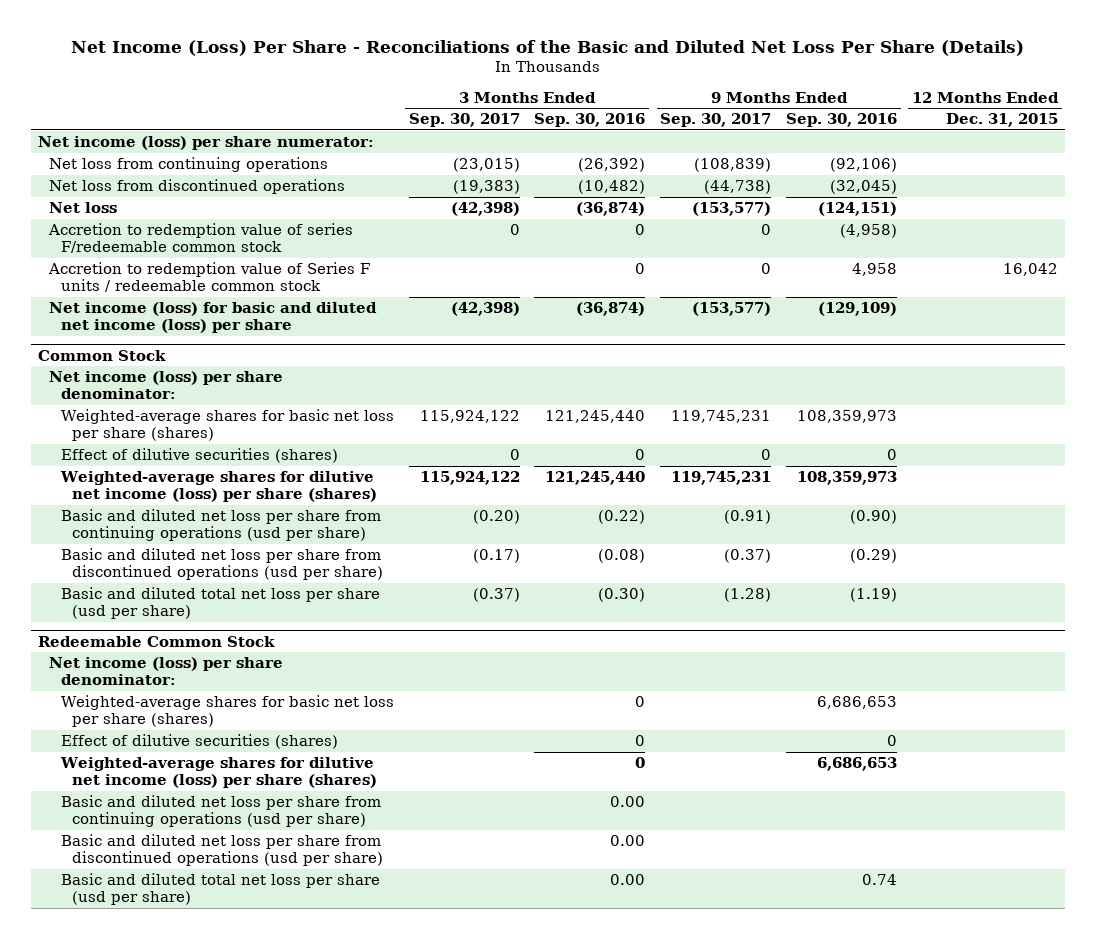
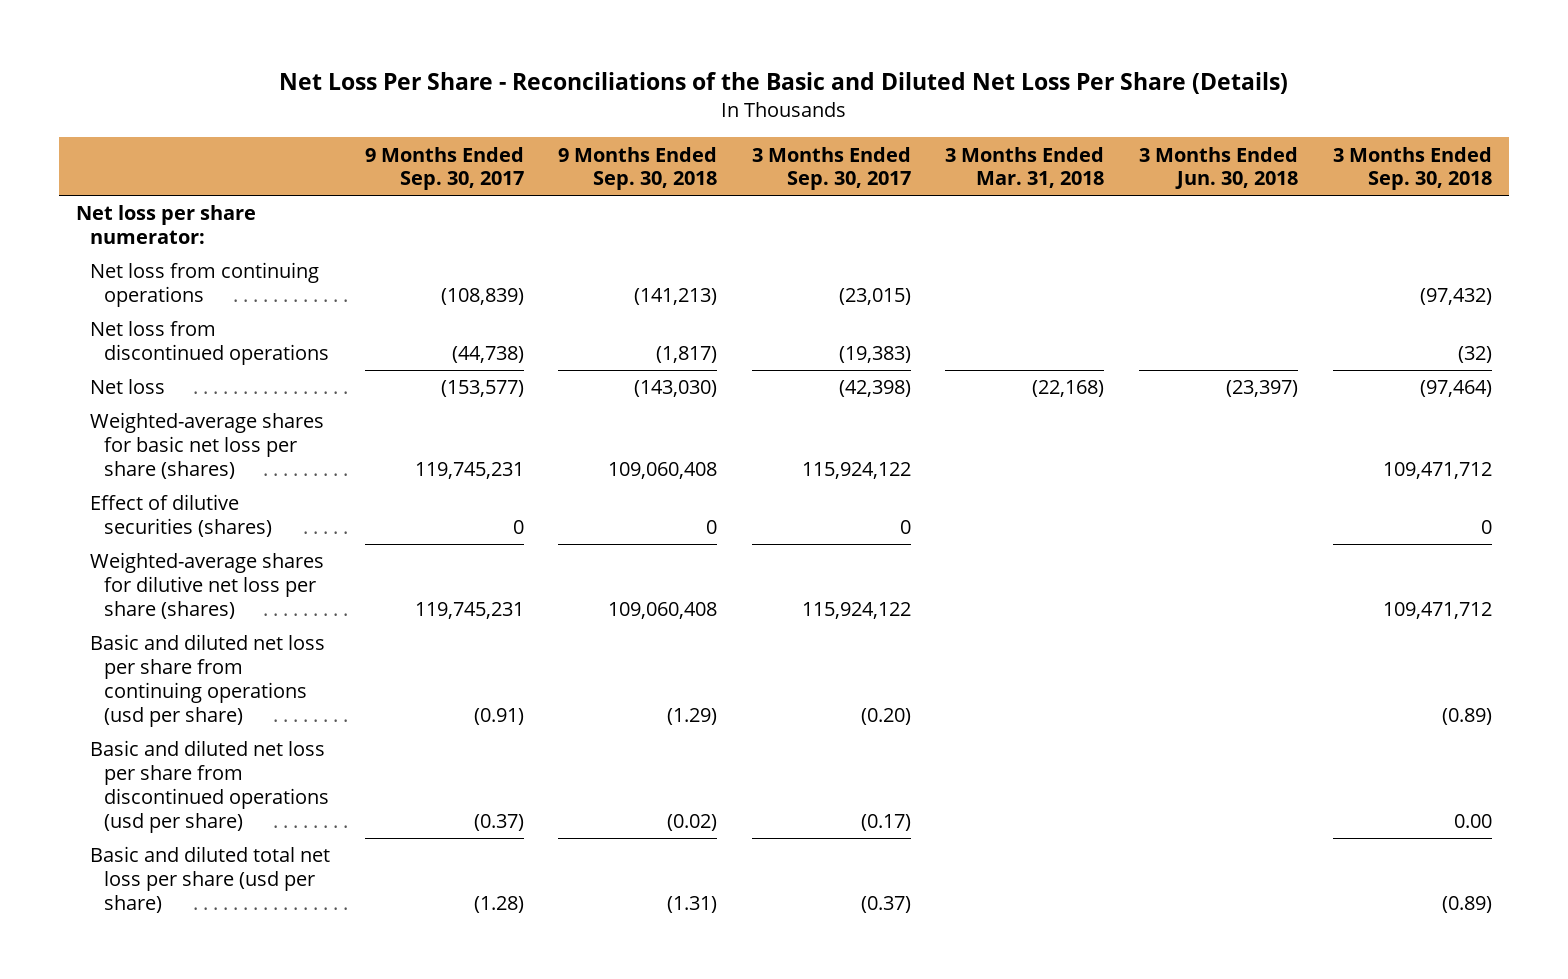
- Net Income (Loss) Per Share - Reconciliations of the Basic and Diluted Net Loss Per Share (Details)
+ Net Loss Per Share - Reconciliations of the Basic and Diluted Net Loss Per Share (Details)
- | 3 Months Ended Sep. 30, 2017 | 3 Months Ended Sep. 30, 2016 | 9 Months Ended Sep. 30, 2017 | 9 Months Ended Sep. 30, 2016 | 12 Months Ended Dec. 31, 2015
+ | 9 Months Ended Sep. 30, 2017 | 9 Months Ended Sep. 30, 2018 | 3 Months Ended Sep. 30, 2017 | 3 Months Ended Mar. 31, 2018 | 3 Months Ended Jun. 30, 2018 | 3 Months Ended Sep. 30, 2018
- Net income (loss) per share numerator:
+ Net loss per share numerator:
- Accretion to redemption value of series F/redeemable common stock | 0 | 0 | 0 | (4,958) |
- Accretion to redemption value of Series F units / redeemable common stock | | 0 | 0 | 4,958 | 16,042
- Net income (loss) for basic and diluted net income (loss) per share | (42,398) | (36,874) | (153,577) | (129,109) |
- Common Stock
- Net income (loss) per share denominator:
- Weighted-average shares for dilutive net income (loss) per share (shares) | 115,924,122 | 121,245,440 | 119,745,231 | 108,359,973 |
+ Weighted-average shares for dilutive net loss per share (shares) | 119,745,231 | 109,060,408 | 115,924,122 | | | 109,471,712
- Redeemable Common Stock
- Net income (loss) per share denominator:
- Weighted-average shares for basic net loss per share (shares) | | 0 | | 6,686,653 |
- Effect of dilutive securities (shares) | | 0 | | 0 |
- Weighted-average shares for dilutive net income (loss) per share (shares) | | 0 | | 6,686,653 |
- Basic and diluted net loss per share from continuing operations (usd per share) | | 0.00 | | |
- Basic and diluted net loss per share from discontinued operations (usd per share) | | 0.00 | | |
- Basic and diluted total net loss per share (usd per share) | | 0.00 | | 0.74 |

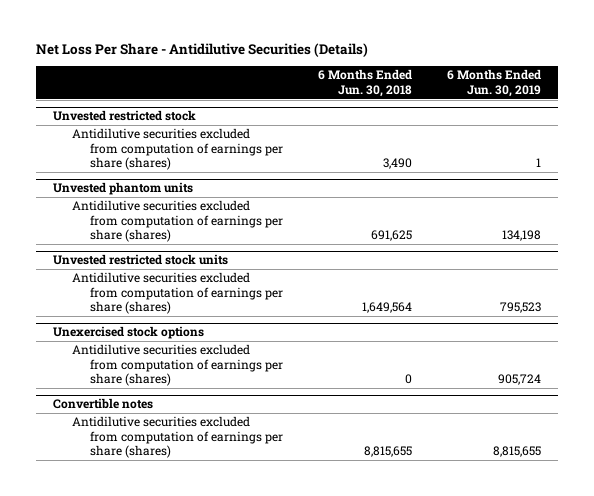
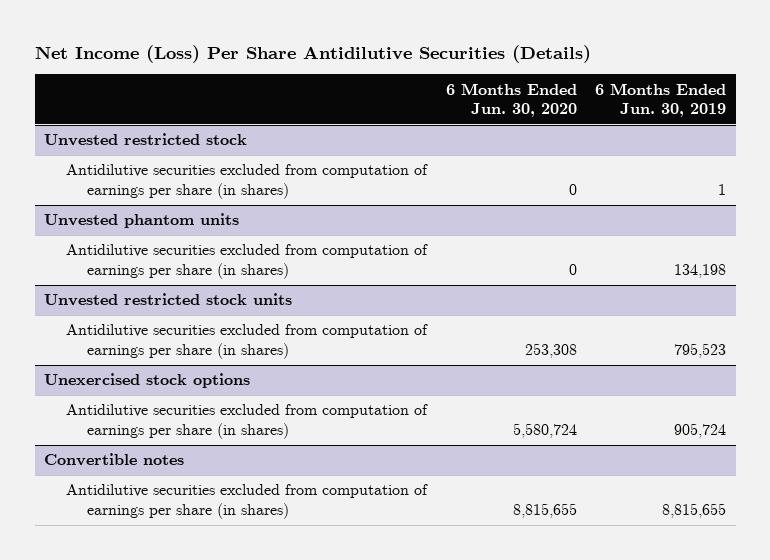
- Net Loss Per Share - Antidilutive Securities (Details)
+ Net Income (Loss) Per Share Antidilutive Securities (Details)
- | 6 Months Ended Jun. 30, 2018 | 6 Months Ended Jun. 30, 2019
+ | 6 Months Ended Jun. 30, 2020 | 6 Months Ended Jun. 30, 2019
@ Unvested restricted stock
- Antidilutive securities excluded from computation of earnings per share (shares) | 3,490 | 1
+ Antidilutive securities excluded from computation of earnings per share (in shares) | 0 | 1
@ Unvested phantom units
- Antidilutive securities excluded from computation of earnings per share (shares) | 691,625 | 134,198
+ Antidilutive securities excluded from computation of earnings per share (in shares) | 0 | 134,198
@ Unvested restricted stock units
- Antidilutive securities excluded from computation of earnings per share (shares) | 1,649,564 | 795,523
+ Antidilutive securities excluded from computation of earnings per share (in shares) | 253,308 | 795,523
@ Unexercised stock options
- Antidilutive securities excluded from computation of earnings per share (shares) | 0 | 905,724
+ Antidilutive securities excluded from computation of earnings per share (in shares) | 5,580,724 | 905,724
@ Convertible notes
- Antidilutive securities excluded from computation of earnings per share (shares) | 8,815,655 | 8,815,655
+ Antidilutive securities excluded from computation of earnings per share (in shares) | 8,815,655 | 8,815,655

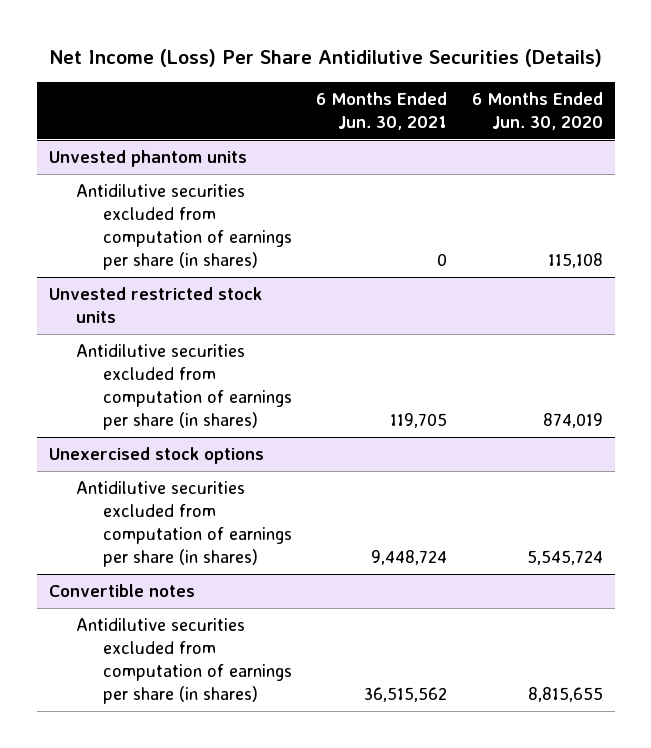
- | 6 Months Ended Jun. 30, 2020 | 6 Months Ended Jun. 30, 2019
+ | 6 Months Ended Jun. 30, 2021 | 6 Months Ended Jun. 30, 2020
- Unvested restricted stock
- Antidilutive securities excluded from computation of earnings per share (in shares) | 0 | 1
@ Unvested phantom units
- Antidilutive securities excluded from computation of earnings per share (in shares) | 0 | 134,198
+ Antidilutive securities excluded from computation of earnings per share (in shares) | 0 | 115,108
@ Unvested restricted stock units
- Antidilutive securities excluded from computation of earnings per share (in shares) | 253,308 | 795,523
+ Antidilutive securities excluded from computation of earnings per share (in shares) | 119,705 | 874,019
@ Unexercised stock options
- Antidilutive securities excluded from computation of earnings per share (in shares) | 5,580,724 | 905,724
+ Antidilutive securities excluded from computation of earnings per share (in shares) | 9,448,724 | 5,545,724

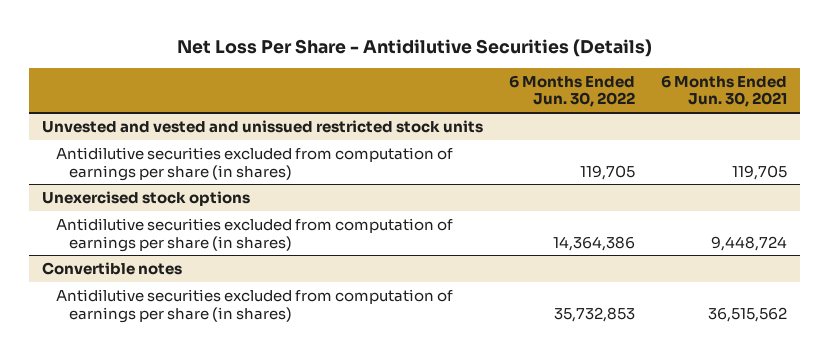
- Net Income (Loss) Per Share Antidilutive Securities (Details)
+ Net Loss Per Share - Antidilutive Securities (Details)
- | 6 Months Ended Jun. 30, 2021 | 6 Months Ended Jun. 30, 2020
+ | 6 Months Ended Jun. 30, 2022 | 6 Months Ended Jun. 30, 2021
- Unvested phantom units
- Antidilutive securities excluded from computation of earnings per share (in shares) | 0 | 115,108
- Unvested restricted stock units
+ Unvested and vested and unissued restricted stock units

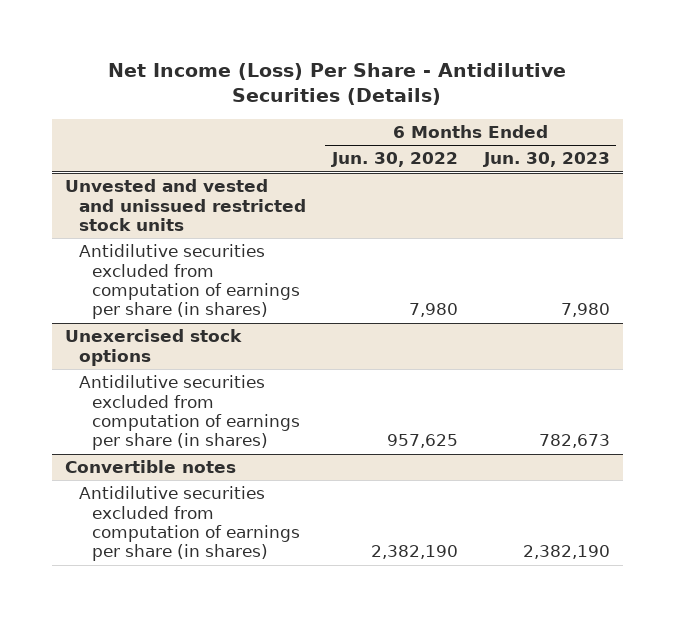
- Net Loss Per Share - Antidilutive Securities (Details)
+ Net Income (Loss) Per Share - Antidilutive Securities (Details)
- | 6 Months Ended Jun. 30, 2022 | 6 Months Ended Jun. 30, 2021
+ | 6 Months Ended Jun. 30, 2022 | 6 Months Ended Jun. 30, 2023
@ Unvested and vested and unissued restricted stock units
- Antidilutive securities excluded from computation of earnings per share (in shares) | 119,705 | 119,705
+ Antidilutive securities excluded from computation of earnings per share (in shares) | 7,980 | 7,980
@ Unexercised stock options
- Antidilutive securities excluded from computation of earnings per share (in shares) | 14,364,386 | 9,448,724
+ Antidilutive securities excluded from computation of earnings per share (in shares) | 957,625 | 782,673
@ Convertible notes
- Antidilutive securities excluded from computation of earnings per share (in shares) | 35,732,853 | 36,515,562
+ Antidilutive securities excluded from computation of earnings per share (in shares) | 2,382,190 | 2,382,190

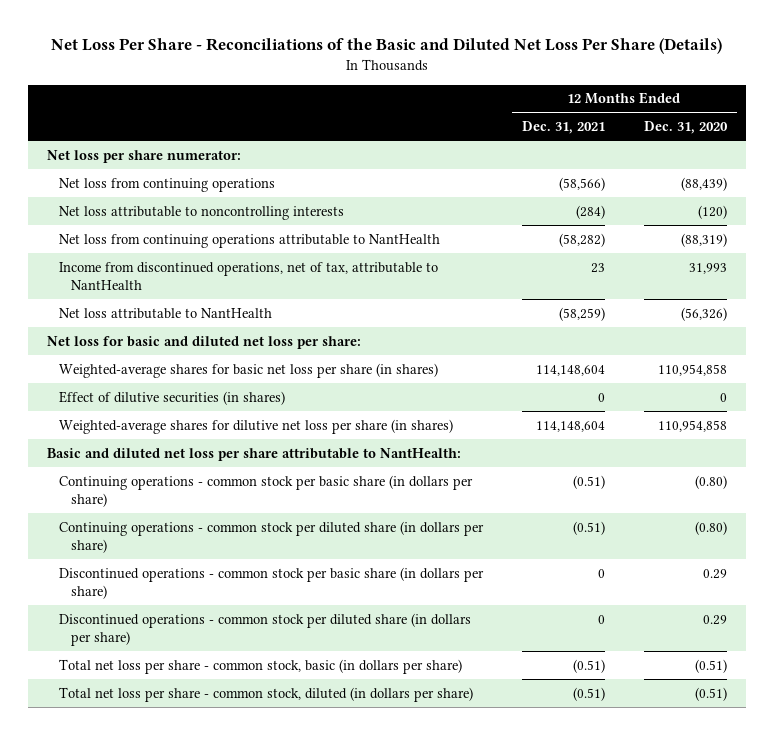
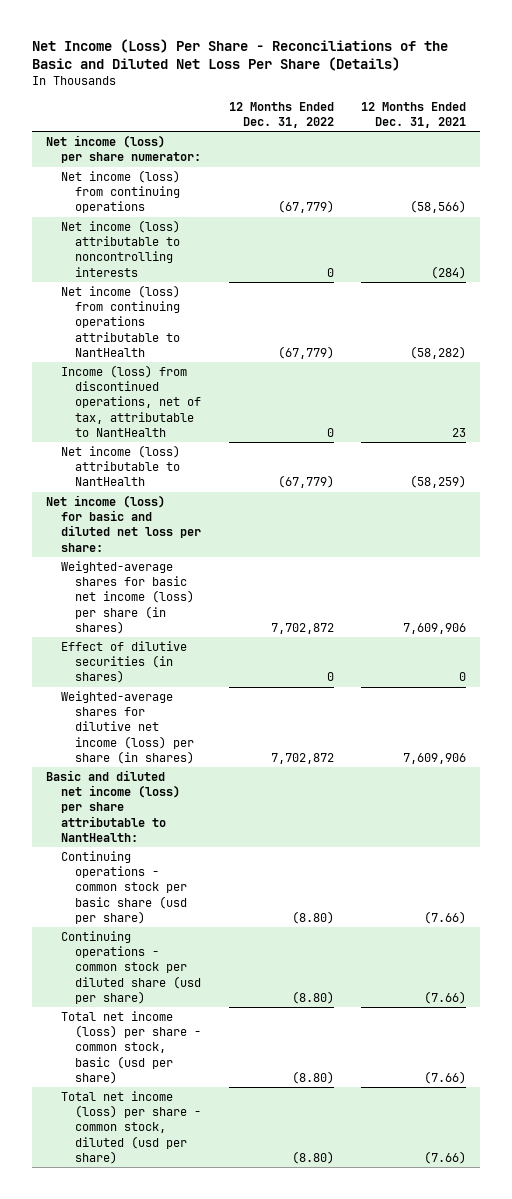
- Net Loss Per Share - Reconciliations of the Basic and Diluted Net Loss Per Share (Details)
+ Net Income (Loss) Per Share - Reconciliations of the Basic and Diluted Net Loss Per Share (Details)
- | 12 Months Ended Dec. 31, 2021 | 12 Months Ended Dec. 31, 2020
+ | 12 Months Ended Dec. 31, 2022 | 12 Months Ended Dec. 31, 2021
- Net loss per share numerator:
- Net loss from continuing operations | (58,566) | (88,439)
- Net loss attributable to noncontrolling interests | (284) | (120)
- Net loss from continuing operations attributable to NantHealth | (58,282) | (88,319)
- Income from discontinued operations, net of tax, attributable to NantHealth | 23 | 31,993
- Net loss attributable to NantHealth | (58,259) | (56,326)
- Net loss for basic and diluted net loss per share:
- Weighted-average shares for basic net loss per share (in shares) | 114,148,604 | 110,954,858
+ Net income (loss) per share numerator:
+ Net income (loss) from continuing operations | (67,779) | (58,566)
+ Net income (loss) attributable to noncontrolling interests | 0 | (284)
+ Net income (loss) from continuing operations attributable to NantHealth | (67,779) | (58,282)
+ Income (loss) from discontinued operations, net of tax, attributable to NantHealth | 0 | 23
+ Net income (loss) attributable to NantHealth | (67,779) | (58,259)
+ Net income (loss) for basic and diluted net loss per share:
+ Weighted-average shares for basic net income (loss) per share (in shares) | 7,702,872 | 7,609,906
- Weighted-average shares for dilutive net loss per share (in shares) | 114,148,604 | 110,954,858
- Basic and diluted net loss per share attributable to NantHealth:
- Continuing operations - common stock per basic share (in dollars per share) | (0.51) | (0.80)
- Continuing operations - common stock per diluted share (in dollars per share) | (0.51) | (0.80)
- Discontinued operations - common stock per basic share (in dollars per share) | 0 | 0.29
- Discontinued operations - common stock per diluted share (in dollars per share) | 0 | 0.29
- Total net loss per share - common stock, basic (in dollars per share) | (0.51) | (0.51)
- Total net loss per share - common stock, diluted (in dollars per share) | (0.51) | (0.51)
+ Weighted-average shares for dilutive net income (loss) per share (in shares) | 7,702,872 | 7,609,906
+ Basic and diluted net income (loss) per share attributable to NantHealth:
+ Continuing operations - common stock per basic share (usd per share) | (8.80) | (7.66)
+ Continuing operations - common stock per diluted share (usd per share) | (8.80) | (7.66)
+ Total net income (loss) per share - common stock, basic (usd per share) | (8.80) | (7.66)
+ Total net income (loss) per share - common stock, diluted (usd per share) | (8.80) | (7.66)

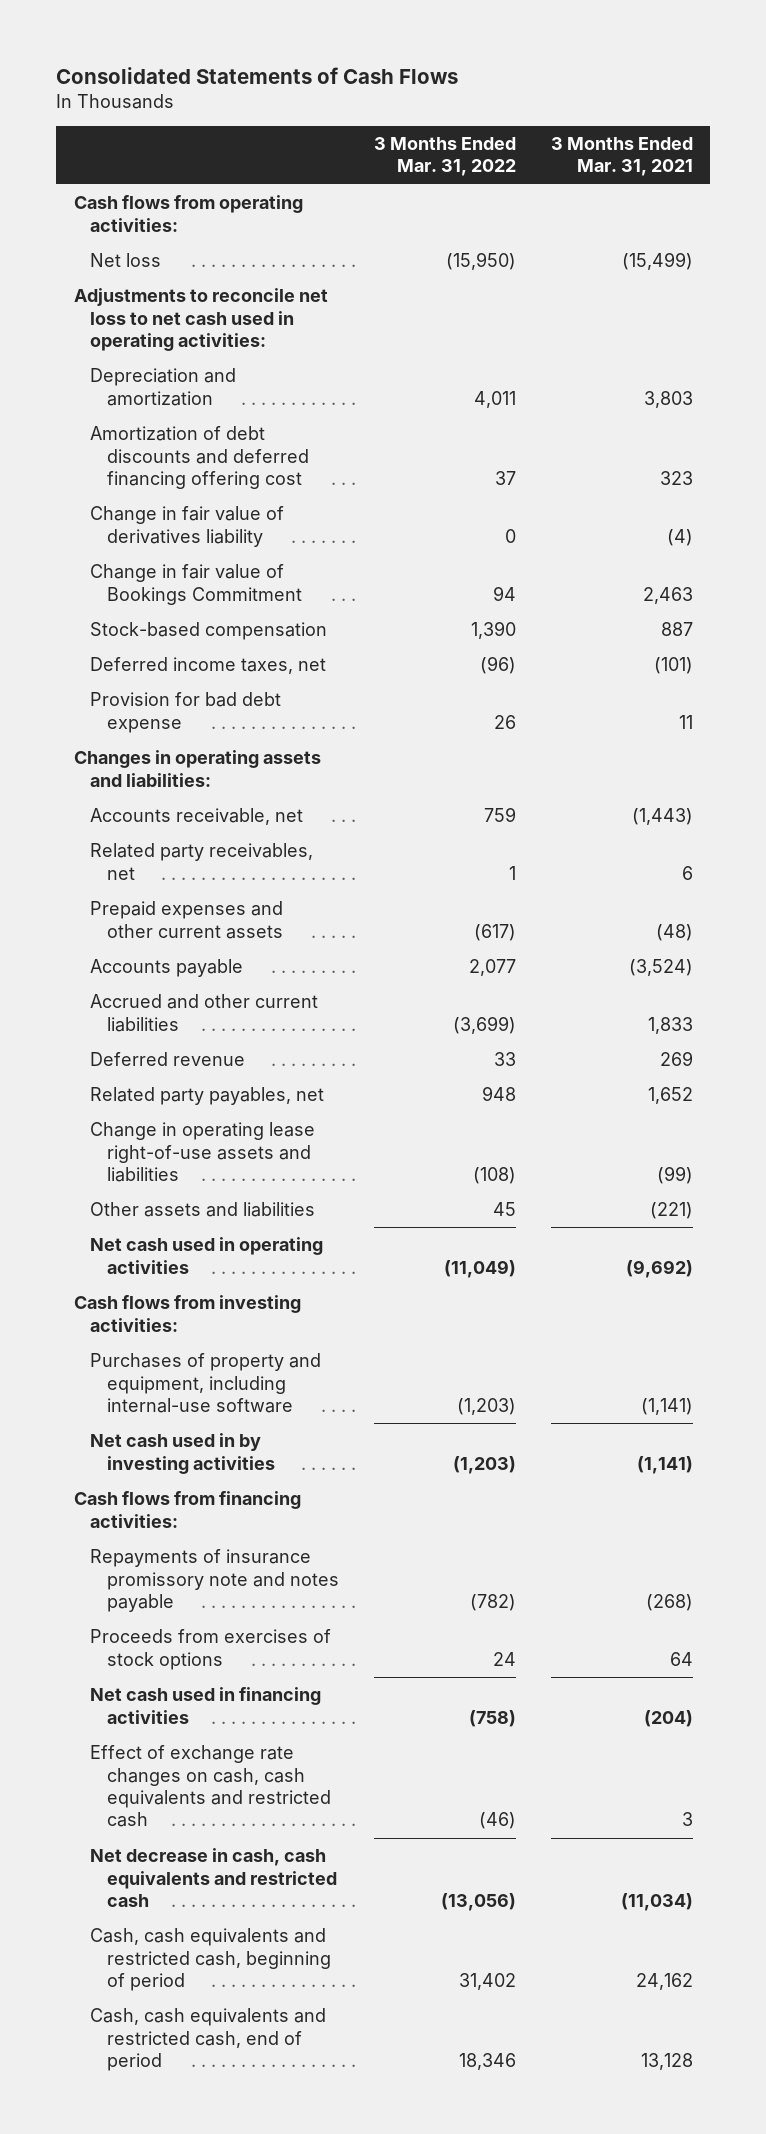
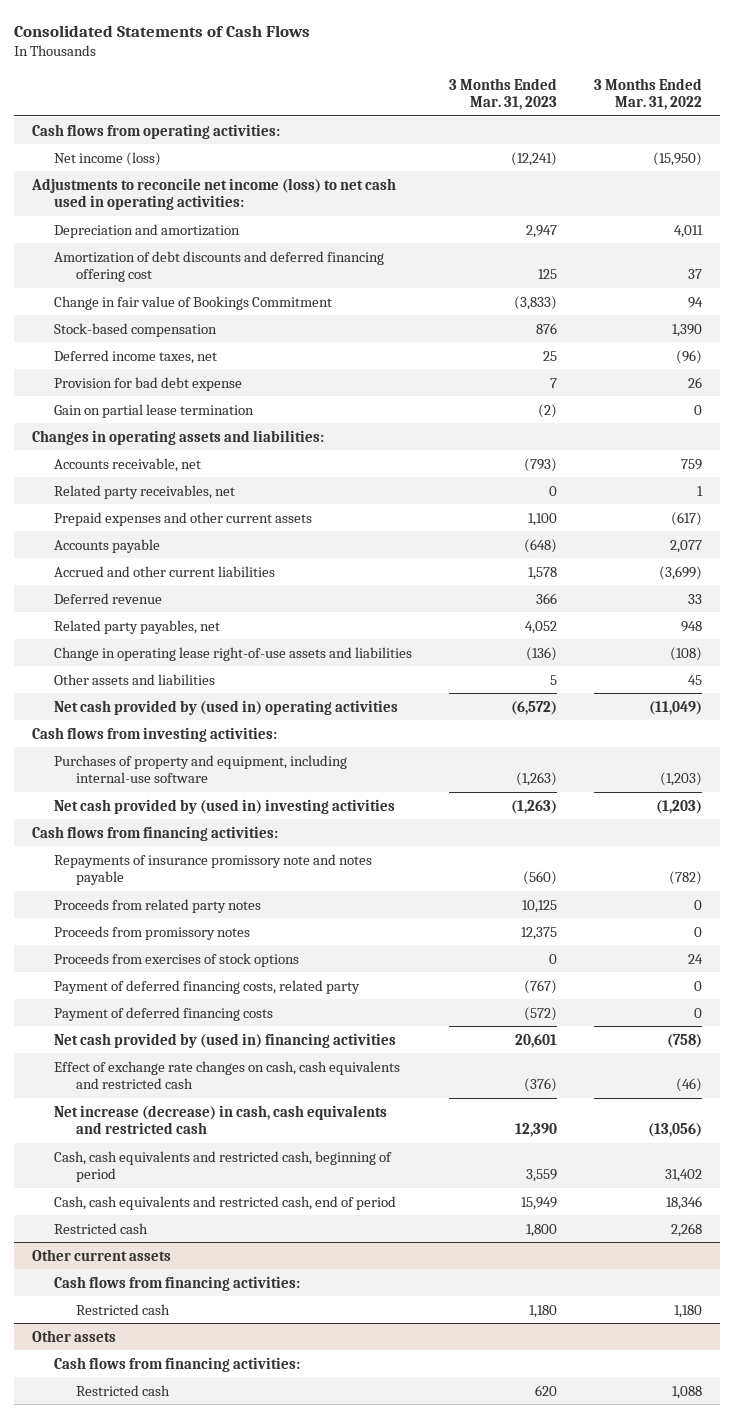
- | 3 Months Ended Mar. 31, 2022 | 3 Months Ended Mar. 31, 2021
+ | 3 Months Ended Mar. 31, 2023 | 3 Months Ended Mar. 31, 2022
- Net loss | (15,950) | (15,499)
- Adjustments to reconcile net loss to net cash used in operating activities:
+ Net income (loss) | (12,241) | (15,950)
+ Adjustments to reconcile net income (loss) to net cash used in operating activities:
- Change in fair value of derivatives liability | 0 | (4)
+ Gain on partial lease termination | (2) | 0
- Net cash used in operating activities | (11,049) | (9,692)
+ Net cash provided by (used in) operating activities | (6,572) | (11,049)
- Net cash used in by investing activities | (1,203) | (1,141)
+ Net cash provided by (used in) investing activities | (1,263) | (1,203)
+ Proceeds from related party notes | 10,125 | 0
+ Proceeds from promissory notes | 12,375 | 0
- Net cash used in financing activities | (758) | (204)
+ Payment of deferred financing costs, related party | (767) | 0
+ Payment of deferred financing costs | (572) | 0
+ Net cash provided by (used in) financing activities | 20,601 | (758)
- Net decrease in cash, cash equivalents and restricted cash | (13,056) | (11,034)
+ Net increase (decrease) in cash, cash equivalents and restricted cash | 12,390 | (13,056)
+ Restricted cash | 1,800 | 2,268
+ Other current assets
+ Cash flows from financing activities:
+ Restricted cash | 1,180 | 1,180
+ Other assets
+ Cash flows from financing activities:
+ Restricted cash | 620 | 1,088

